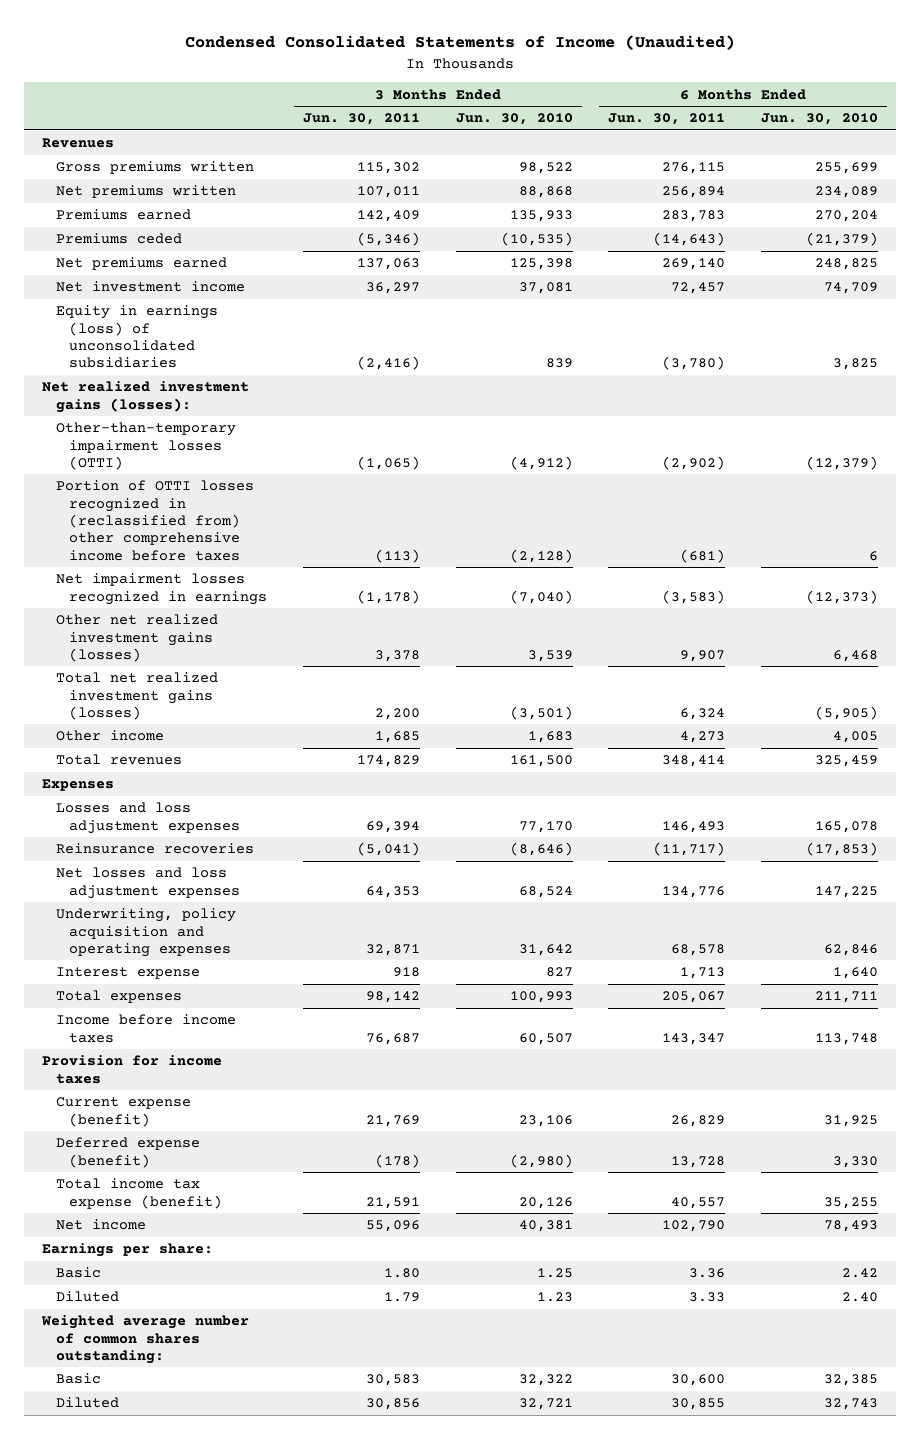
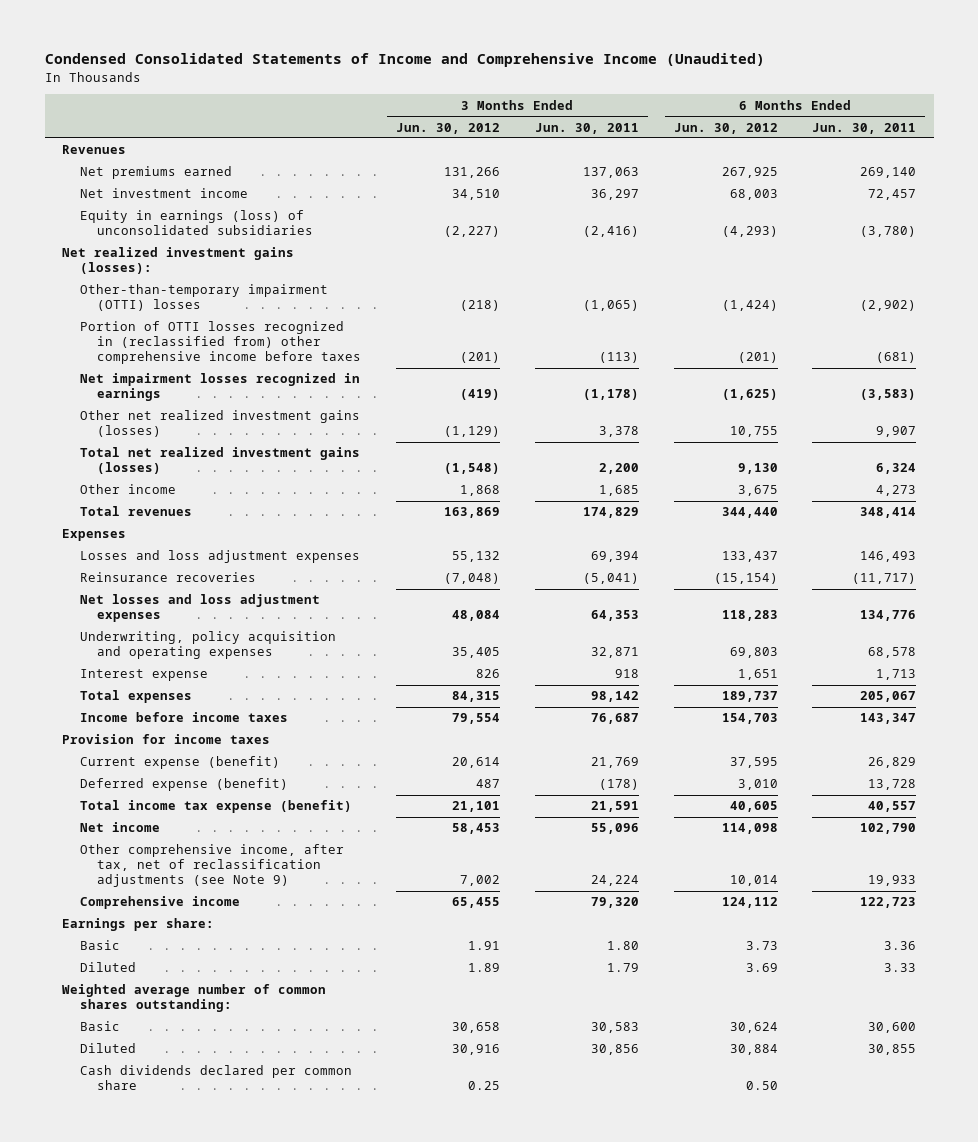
- Condensed Consolidated Statements of Income (Unaudited)
+ Condensed Consolidated Statements of Income and Comprehensive Income (Unaudited)
- | 3 Months Ended Jun. 30, 2011 | 3 Months Ended Jun. 30, 2010 | 6 Months Ended Jun. 30, 2011 | 6 Months Ended Jun. 30, 2010
+ | 3 Months Ended Jun. 30, 2012 | 3 Months Ended Jun. 30, 2011 | 6 Months Ended Jun. 30, 2012 | 6 Months Ended Jun. 30, 2011
- Gross premiums written | 115,302 | 98,522 | 276,115 | 255,699
- Net premiums written | 107,011 | 88,868 | 256,894 | 234,089
- Premiums earned | 142,409 | 135,933 | 283,783 | 270,204
- Premiums ceded | (5,346) | (10,535) | (14,643) | (21,379)
- Other-than-temporary impairment losses (OTTI) | (1,065) | (4,912) | (2,902) | (12,379)
+ Other-than-temporary impairment (OTTI) losses | (218) | (1,065) | (1,424) | (2,902)
+ Other comprehensive income, after tax, net of reclassification adjustments (see Note 9) | 7,002 | 24,224 | 10,014 | 19,933
+ Comprehensive income | 65,455 | 79,320 | 124,112 | 122,723
+ Cash dividends declared per common share | 0.25 | | 0.50 |

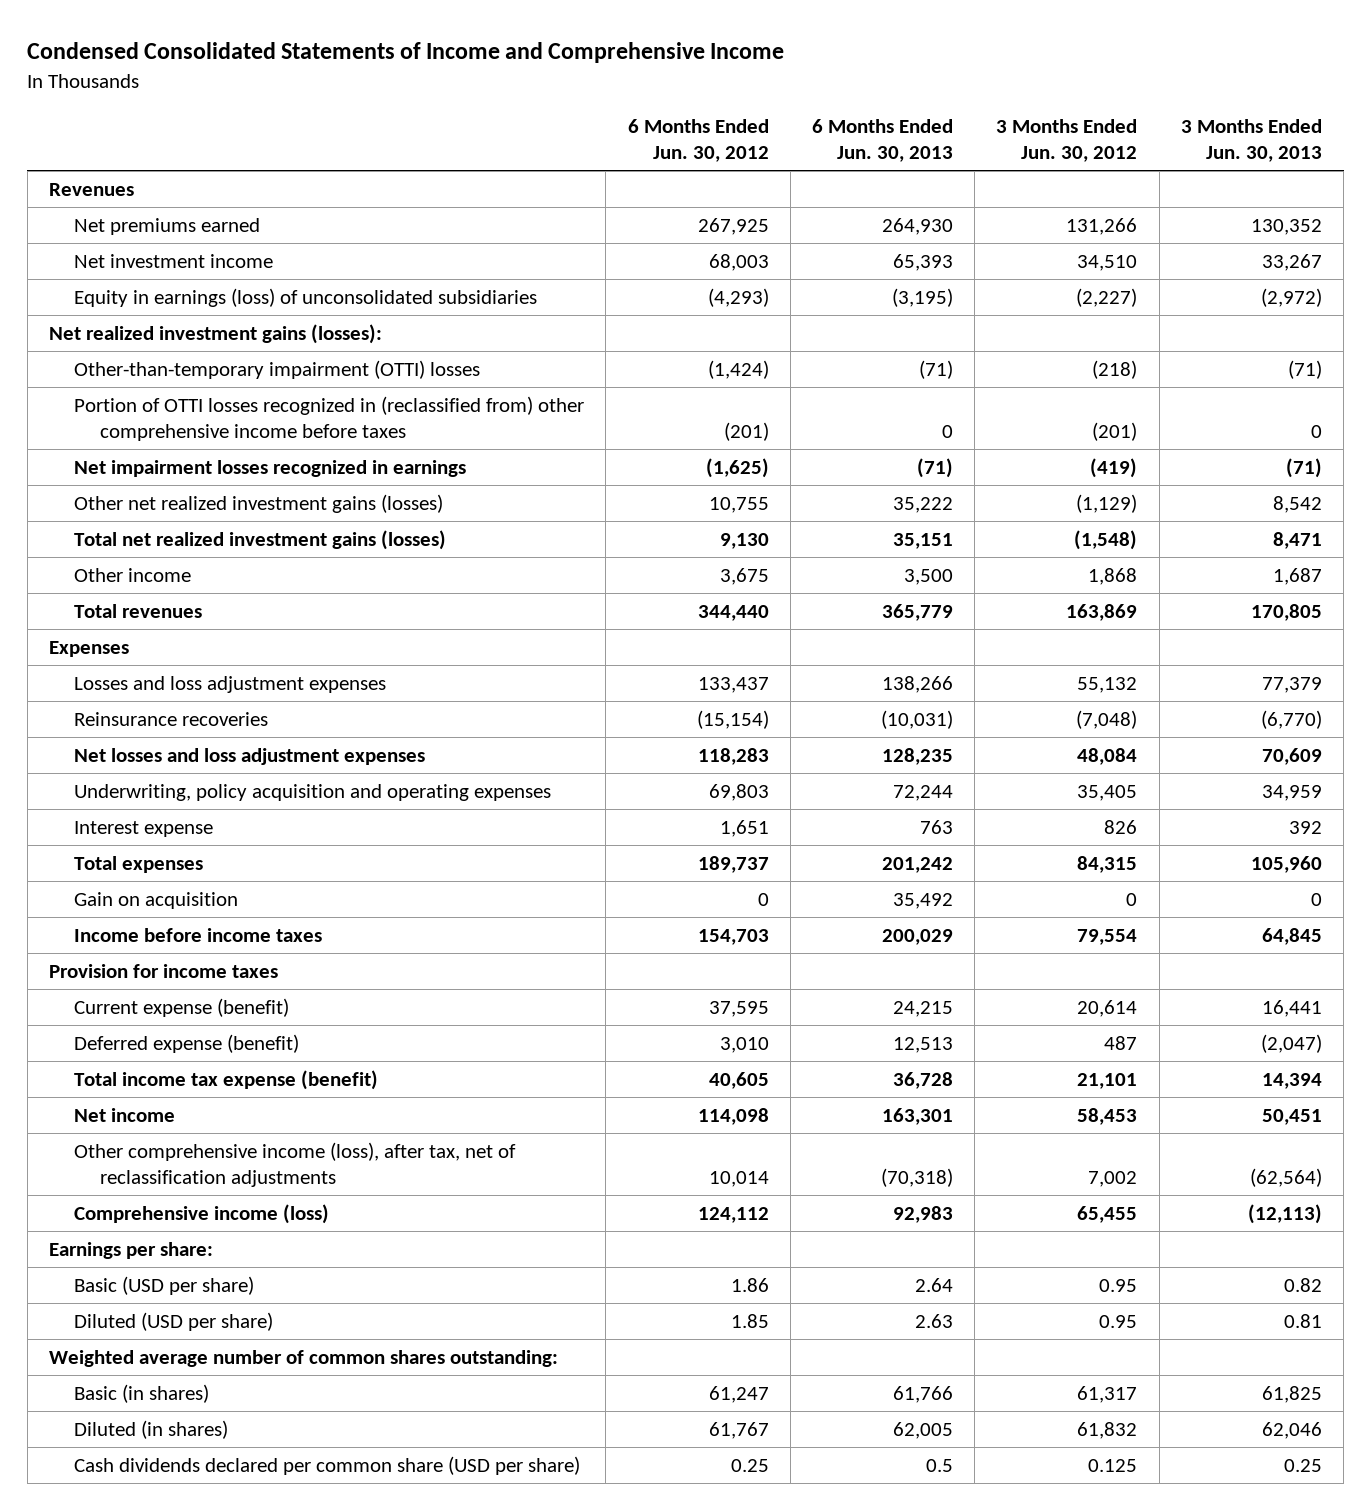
- Condensed Consolidated Statements of Income and Comprehensive Income (Unaudited)
+ Condensed Consolidated Statements of Income and Comprehensive Income
- | 3 Months Ended Jun. 30, 2012 | 3 Months Ended Jun. 30, 2011 | 6 Months Ended Jun. 30, 2012 | 6 Months Ended Jun. 30, 2011
+ | 6 Months Ended Jun. 30, 2012 | 6 Months Ended Jun. 30, 2013 | 3 Months Ended Jun. 30, 2012 | 3 Months Ended Jun. 30, 2013
+ Gain on acquisition | 0 | 35,492 | 0 | 0
- Other comprehensive income, after tax, net of reclassification adjustments (see Note 9) | 7,002 | 24,224 | 10,014 | 19,933
- Comprehensive income | 65,455 | 79,320 | 124,112 | 122,723
+ Other comprehensive income (loss), after tax, net of reclassification adjustments | 10,014 | (70,318) | 7,002 | (62,564)
+ Comprehensive income (loss) | 124,112 | 92,983 | 65,455 | (12,113)
- Basic | 1.91 | 1.80 | 3.73 | 3.36
- Diluted | 1.89 | 1.79 | 3.69 | 3.33
+ Basic (USD per share) | 1.86 | 2.64 | 0.95 | 0.82
+ Diluted (USD per share) | 1.85 | 2.63 | 0.95 | 0.81
- Basic | 30,658 | 30,583 | 30,624 | 30,600
- Diluted | 30,916 | 30,856 | 30,884 | 30,855
- Cash dividends declared per common share | 0.25 | | 0.50 |
+ Basic (in shares) | 61,247 | 61,766 | 61,317 | 61,825
+ Diluted (in shares) | 61,767 | 62,005 | 61,832 | 62,046
+ Cash dividends declared per common share (USD per share) | 0.25 | 0.5 | 0.125 | 0.25

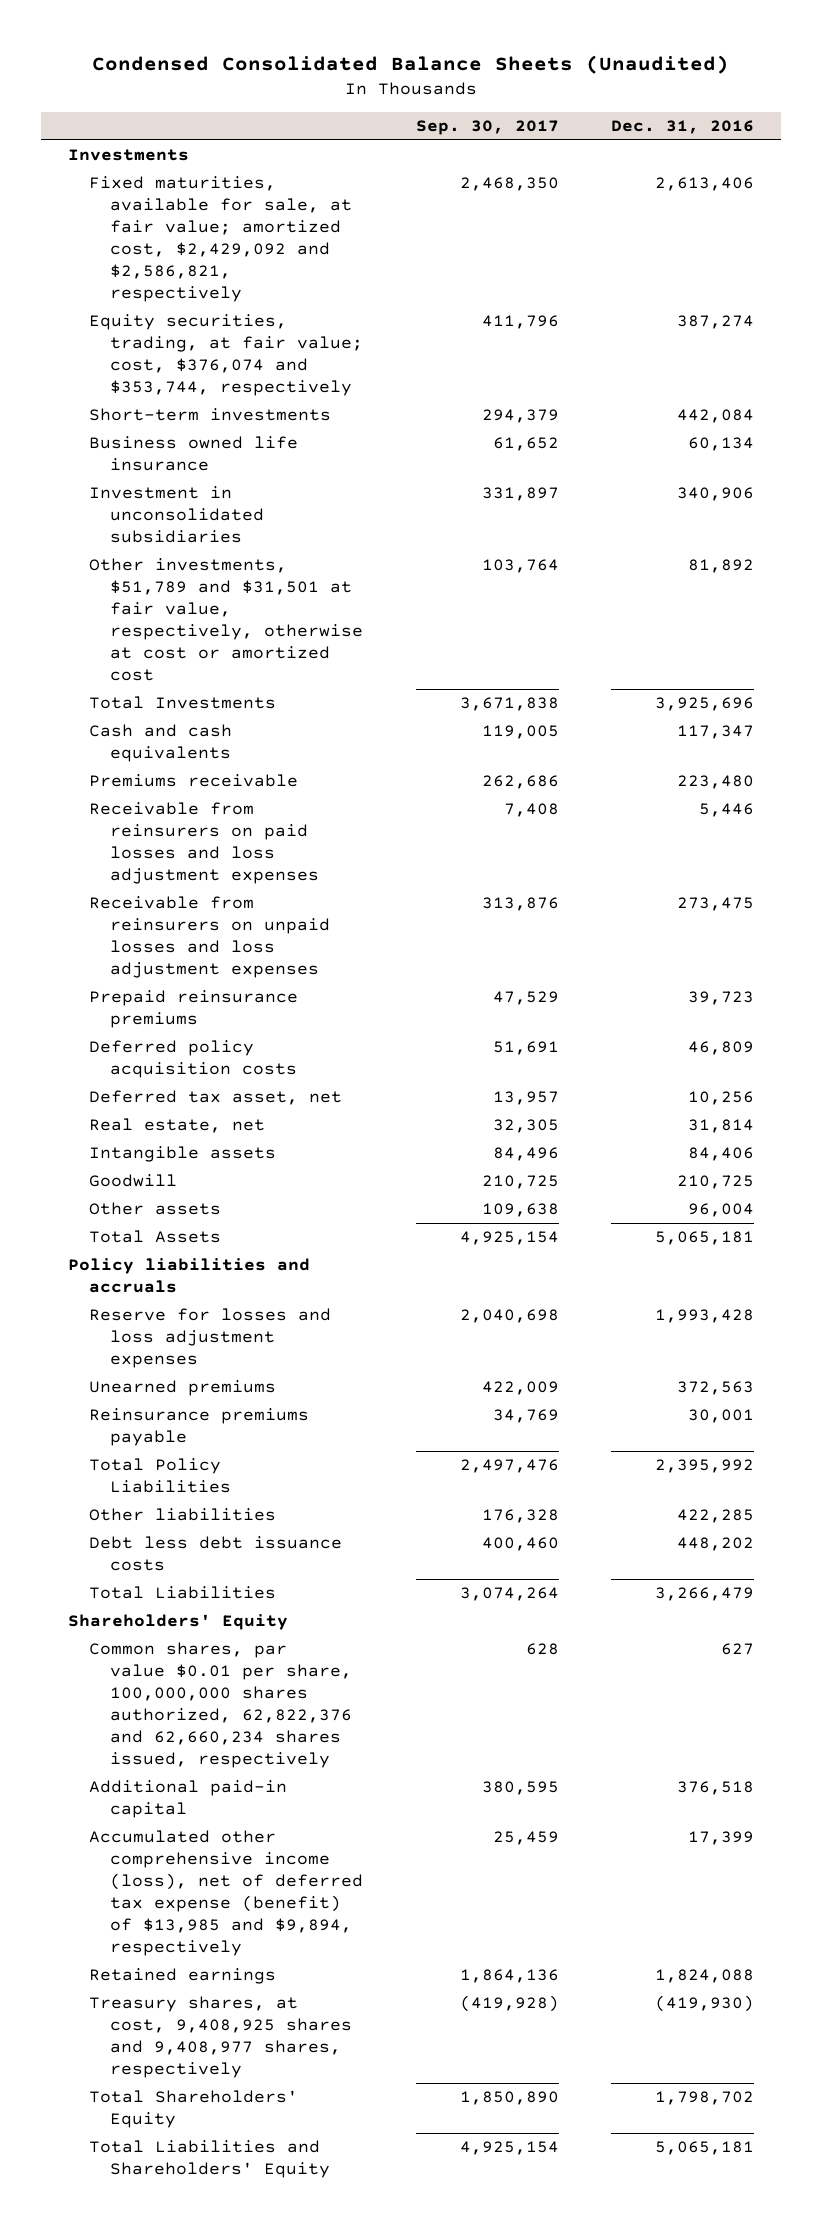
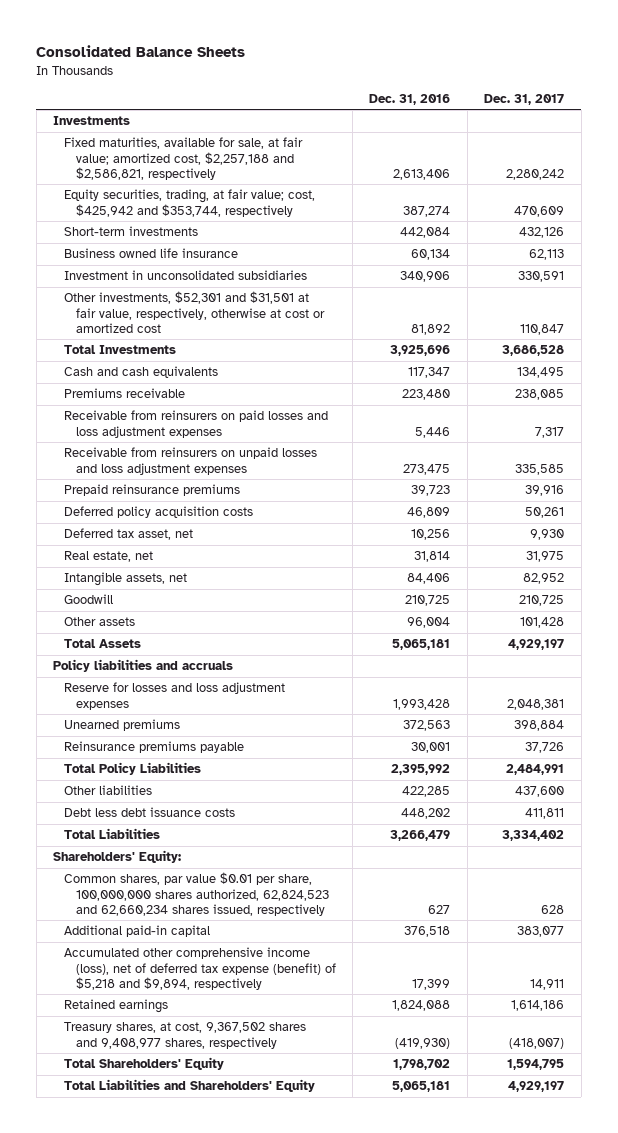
- Condensed Consolidated Balance Sheets (Unaudited)
+ Consolidated Balance Sheets
- | Sep. 30, 2017 | Dec. 31, 2016
+ | Dec. 31, 2016 | Dec. 31, 2017
- Fixed maturities, available for sale, at fair value; amortized cost, $2,429,092 and $2,586,821, respectively | 2,468,350 | 2,613,406
- Equity securities, trading, at fair value; cost, $376,074 and $353,744, respectively | 411,796 | 387,274
+ Fixed maturities, available for sale, at fair value; amortized cost, $2,257,188 and $2,586,821, respectively | 2,613,406 | 2,280,242
+ Equity securities, trading, at fair value; cost, $425,942 and $353,744, respectively | 387,274 | 470,609
- Other investments, $51,789 and $31,501 at fair value, respectively, otherwise at cost or amortized cost | 103,764 | 81,892
+ Other investments, $52,301 and $31,501 at fair value, respectively, otherwise at cost or amortized cost | 81,892 | 110,847
- Intangible assets | 84,496 | 84,406
+ Intangible assets, net | 84,406 | 82,952
- Shareholders' Equity
- Common shares, par value $0.01 per share, 100,000,000 shares authorized, 62,822,376 and 62,660,234 shares issued, respectively | 628 | 627
+ Shareholders' Equity:
+ Common shares, par value $0.01 per share, 100,000,000 shares authorized, 62,824,523 and 62,660,234 shares issued, respectively | 627 | 628
- Accumulated other comprehensive income (loss), net of deferred tax expense (benefit) of $13,985 and $9,894, respectively | 25,459 | 17,399
+ Accumulated other comprehensive income (loss), net of deferred tax expense (benefit) of $5,218 and $9,894, respectively | 17,399 | 14,911
- Treasury shares, at cost, 9,408,925 shares and 9,408,977 shares, respectively | (419,928) | (419,930)
+ Treasury shares, at cost, 9,367,502 shares and 9,408,977 shares, respectively | (419,930) | (418,007)

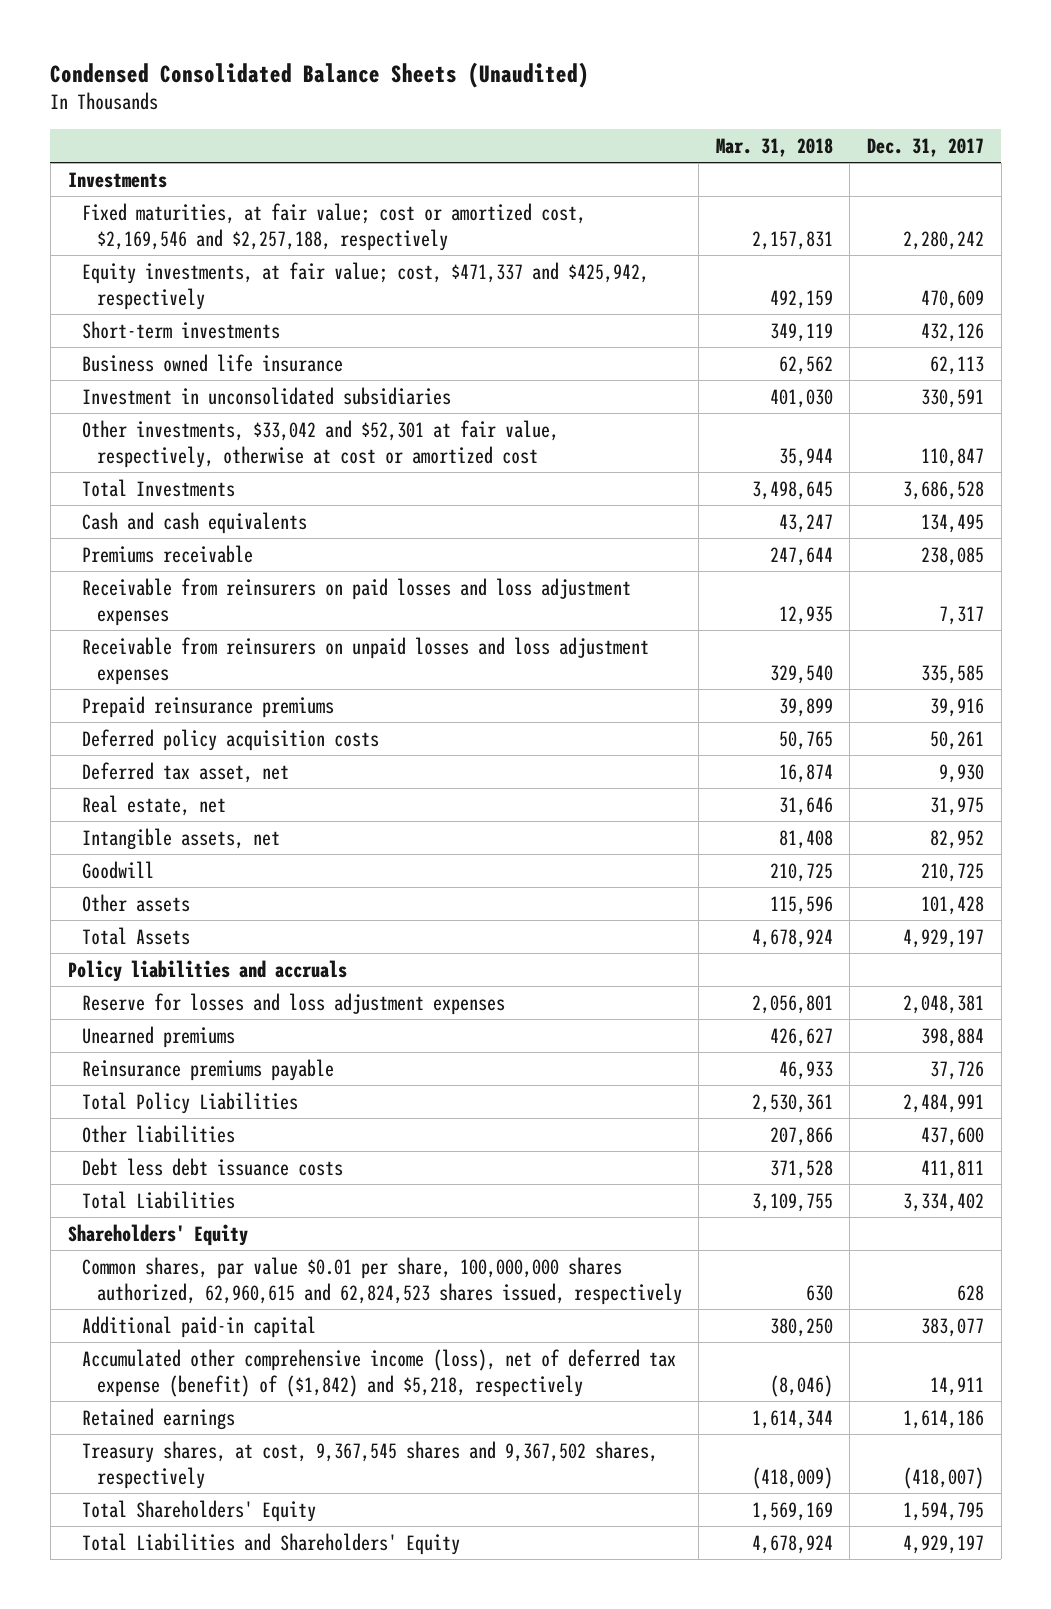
- Consolidated Balance Sheets
+ Condensed Consolidated Balance Sheets (Unaudited)
- | Dec. 31, 2016 | Dec. 31, 2017
+ | Mar. 31, 2018 | Dec. 31, 2017
- Fixed maturities, available for sale, at fair value; amortized cost, $2,257,188 and $2,586,821, respectively | 2,613,406 | 2,280,242
- Equity securities, trading, at fair value; cost, $425,942 and $353,744, respectively | 387,274 | 470,609
+ Fixed maturities, at fair value; cost or amortized cost, $2,169,546 and $2,257,188, respectively | 2,157,831 | 2,280,242
+ Equity investments, at fair value; cost, $471,337 and $425,942, respectively | 492,159 | 470,609
- Other investments, $52,301 and $31,501 at fair value, respectively, otherwise at cost or amortized cost | 81,892 | 110,847
+ Other investments, $33,042 and $52,301 at fair value, respectively, otherwise at cost or amortized cost | 35,944 | 110,847
- Shareholders' Equity:
- Common shares, par value $0.01 per share, 100,000,000 shares authorized, 62,824,523 and 62,660,234 shares issued, respectively | 627 | 628
+ Shareholders' Equity
+ Common shares, par value $0.01 per share, 100,000,000 shares authorized, 62,960,615 and 62,824,523 shares issued, respectively | 630 | 628
- Accumulated other comprehensive income (loss), net of deferred tax expense (benefit) of $5,218 and $9,894, respectively | 17,399 | 14,911
+ Accumulated other comprehensive income (loss), net of deferred tax expense (benefit) of ($1,842) and $5,218, respectively | (8,046) | 14,911
- Treasury shares, at cost, 9,367,502 shares and 9,408,977 shares, respectively | (419,930) | (418,007)
+ Treasury shares, at cost, 9,367,545 shares and 9,367,502 shares, respectively | (418,009) | (418,007)

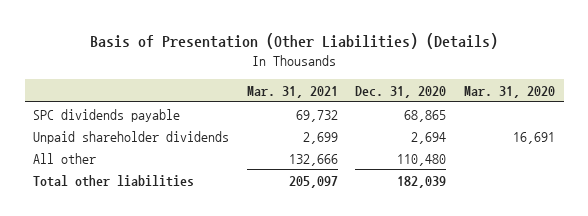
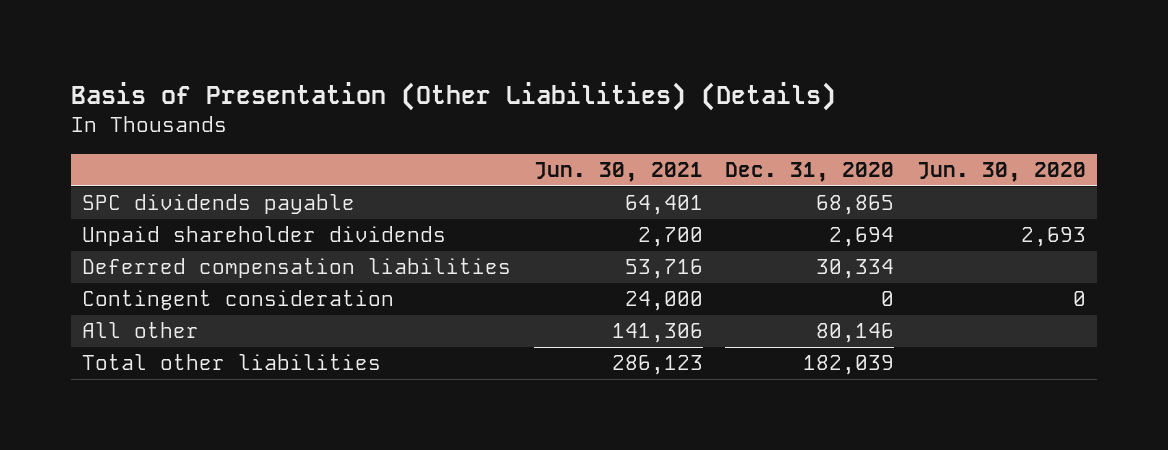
- | Mar. 31, 2021 | Dec. 31, 2020 | Mar. 31, 2020
+ | Jun. 30, 2021 | Dec. 31, 2020 | Jun. 30, 2020
- All other | 132,666 | 110,480 |
+ Deferred compensation liabilities | 53,716 | 30,334 |
+ Contingent consideration | 24,000 | 0 | 0
+ All other | 141,306 | 80,146 |

